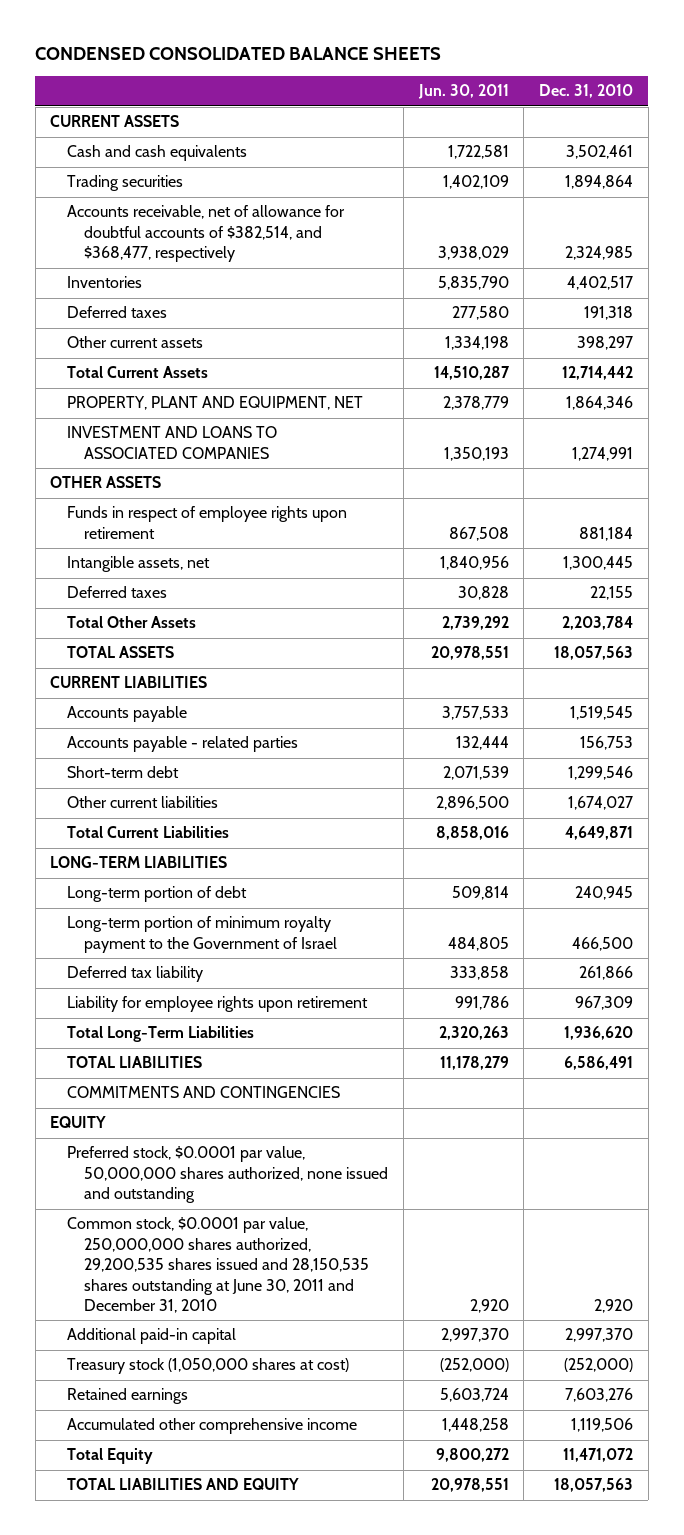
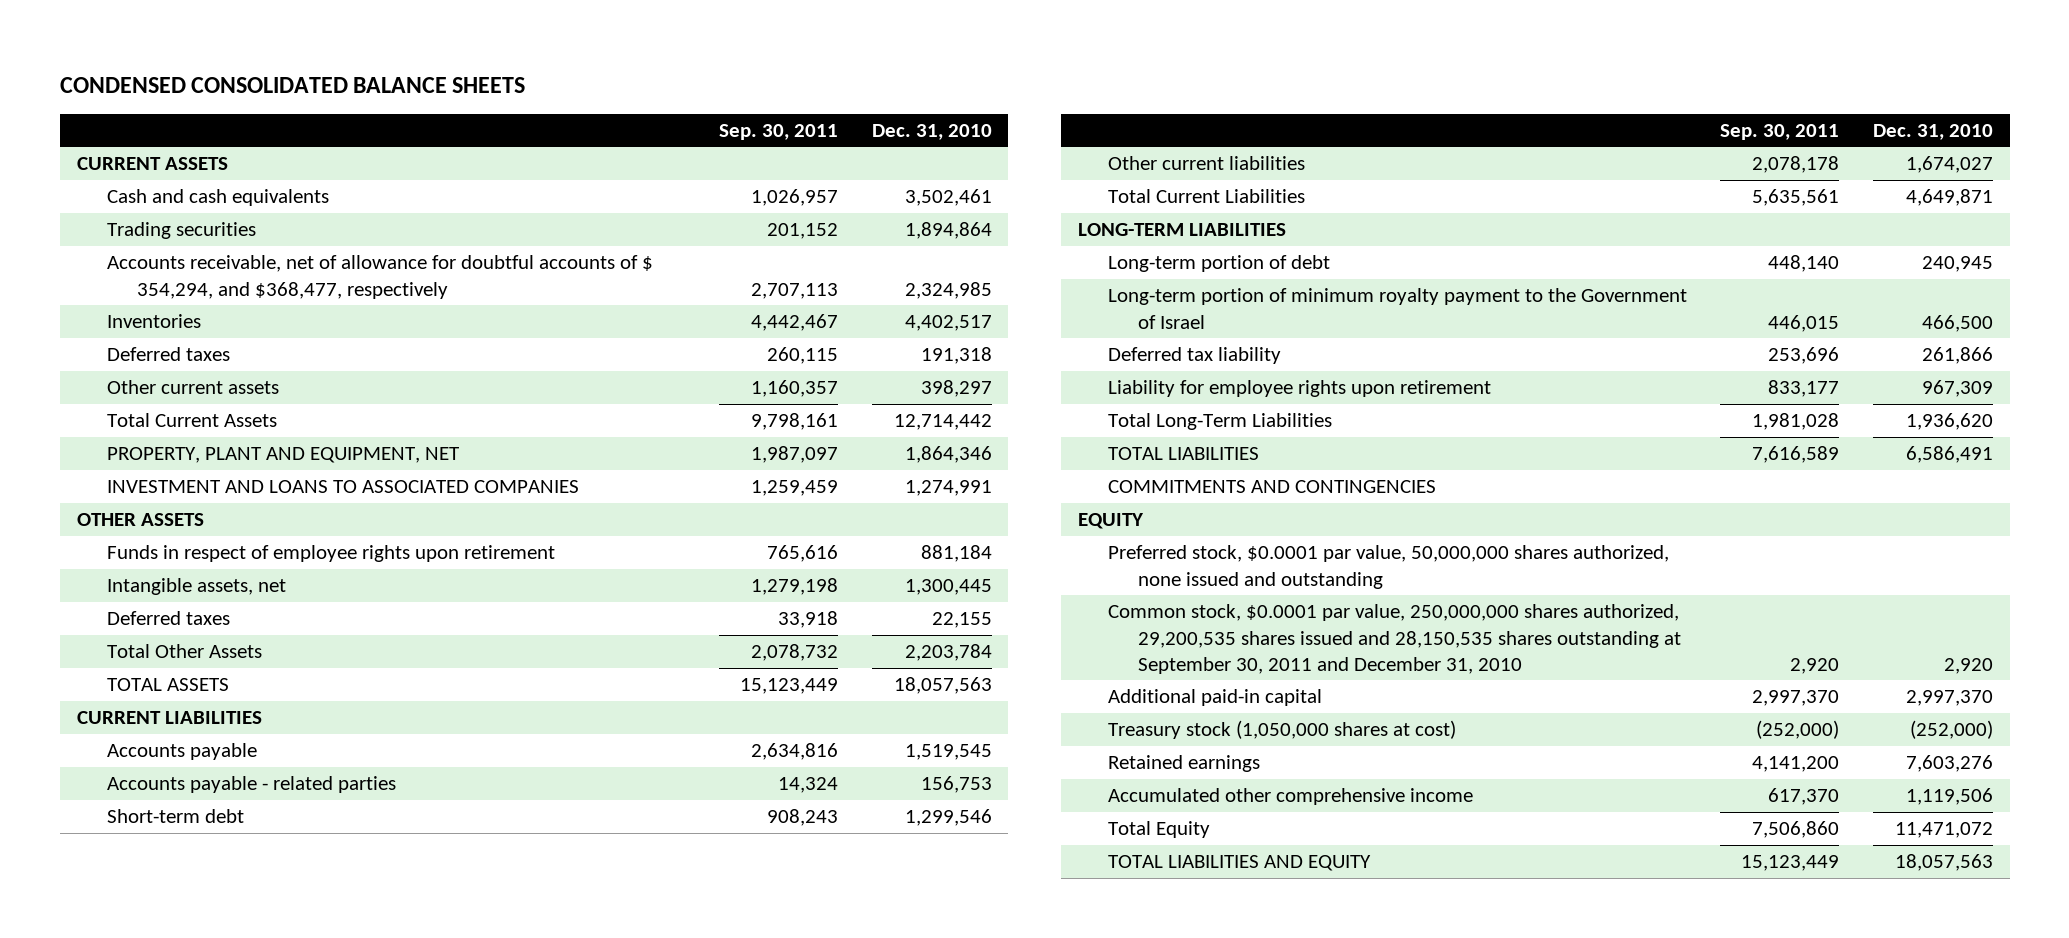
- | Jun. 30, 2011 | Dec. 31, 2010
+ | Sep. 30, 2011 | Dec. 31, 2010
- Accounts receivable, net of allowance for doubtful accounts of $382,514, and $368,477, respectively | 3,938,029 | 2,324,985
+ Accounts receivable, net of allowance for doubtful accounts of $ 354,294, and $368,477, respectively | 2,707,113 | 2,324,985
- Common stock, $0.0001 par value, 250,000,000 shares authorized, 29,200,535 shares issued and 28,150,535 shares outstanding at June 30, 2011 and December 31, 2010 | 2,920 | 2,920
+ Common stock, $0.0001 par value, 250,000,000 shares authorized, 29,200,535 shares issued and 28,150,535 shares outstanding at September 30, 2011 and December 31, 2010 | 2,920 | 2,920

